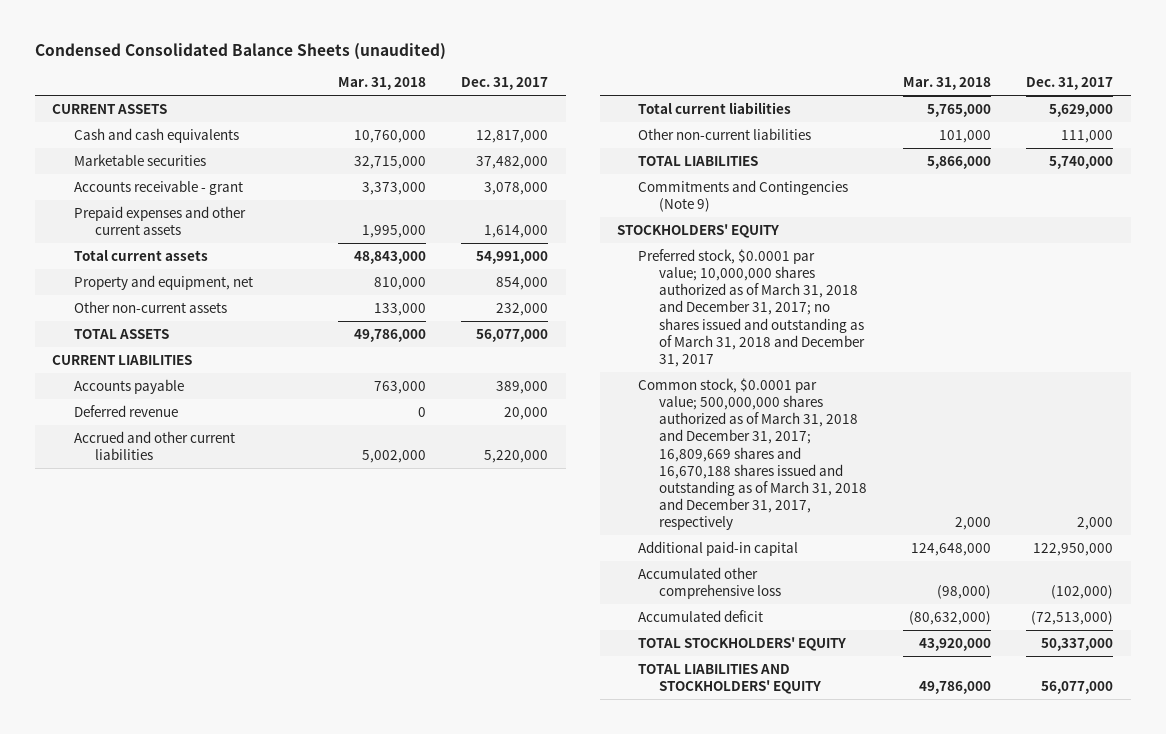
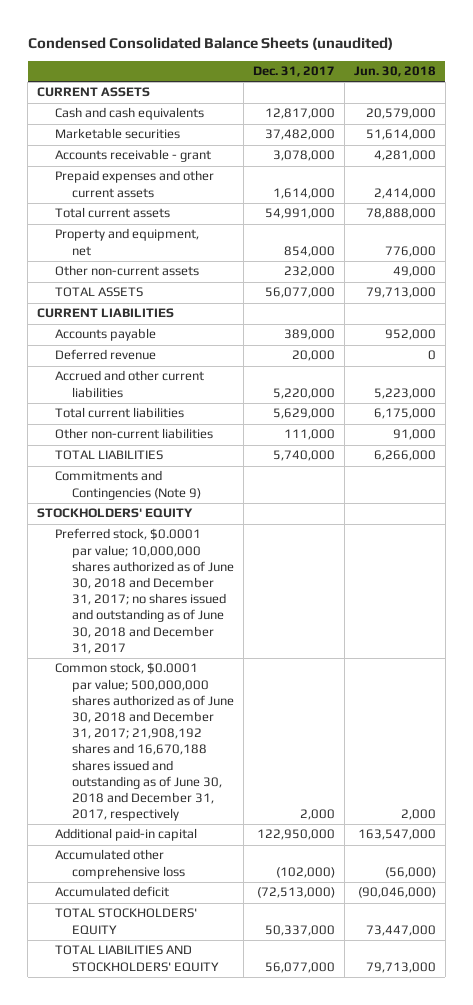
- | Mar. 31, 2018 | Dec. 31, 2017
+ | Dec. 31, 2017 | Jun. 30, 2018
- Preferred stock, $0.0001 par value; 10,000,000 shares authorized as of March 31, 2018 and December 31, 2017; no shares issued and outstanding as of March 31, 2018 and December 31, 2017
- Common stock, $0.0001 par value; 500,000,000 shares authorized as of March 31, 2018 and December 31, 2017; 16,809,669 shares and 16,670,188 shares issued and outstanding as of March 31, 2018 and December 31, 2017, respectively | 2,000 | 2,000
+ Preferred stock, $0.0001 par value; 10,000,000 shares authorized as of June 30, 2018 and December 31, 2017; no shares issued and outstanding as of June 30, 2018 and December 31, 2017
+ Common stock, $0.0001 par value; 500,000,000 shares authorized as of June 30, 2018 and December 31, 2017; 21,908,192 shares and 16,670,188 shares issued and outstanding as of June 30, 2018 and December 31, 2017, respectively | 2,000 | 2,000

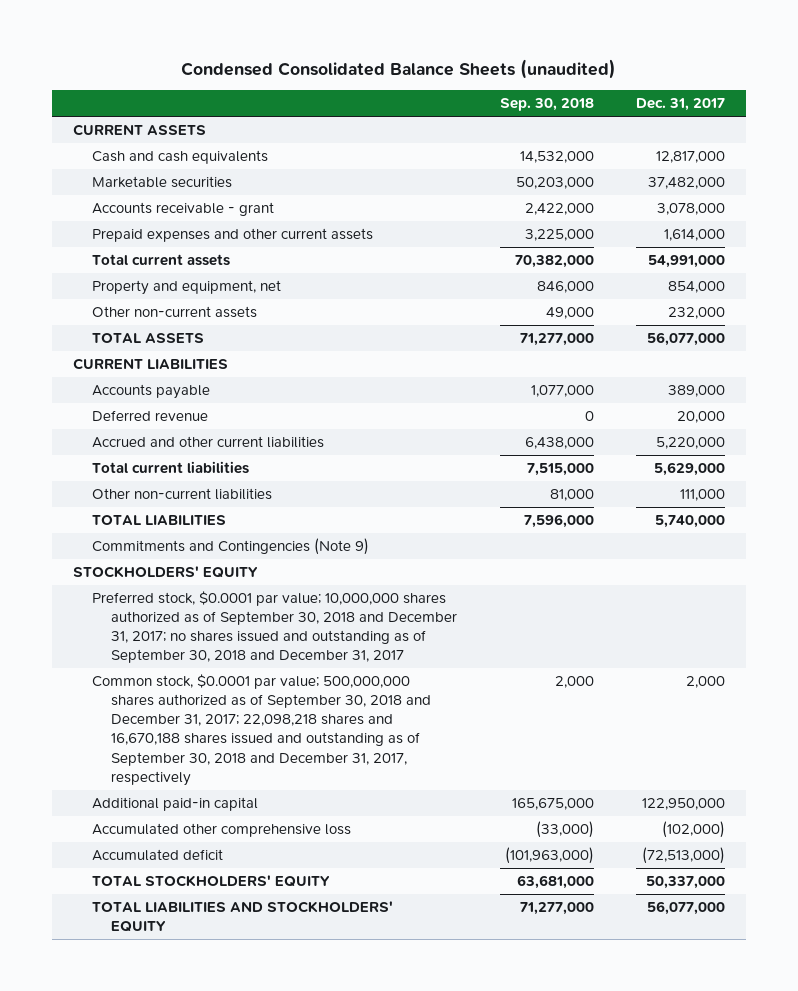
- | Dec. 31, 2017 | Jun. 30, 2018
+ | Sep. 30, 2018 | Dec. 31, 2017
- Preferred stock, $0.0001 par value; 10,000,000 shares authorized as of June 30, 2018 and December 31, 2017; no shares issued and outstanding as of June 30, 2018 and December 31, 2017
- Common stock, $0.0001 par value; 500,000,000 shares authorized as of June 30, 2018 and December 31, 2017; 21,908,192 shares and 16,670,188 shares issued and outstanding as of June 30, 2018 and December 31, 2017, respectively | 2,000 | 2,000
+ Preferred stock, $0.0001 par value; 10,000,000 shares authorized as of September 30, 2018 and December 31, 2017; no shares issued and outstanding as of September 30, 2018 and December 31, 2017
+ Common stock, $0.0001 par value; 500,000,000 shares authorized as of September 30, 2018 and December 31, 2017; 22,098,218 shares and 16,670,188 shares issued and outstanding as of September 30, 2018 and December 31, 2017, respectively | 2,000 | 2,000

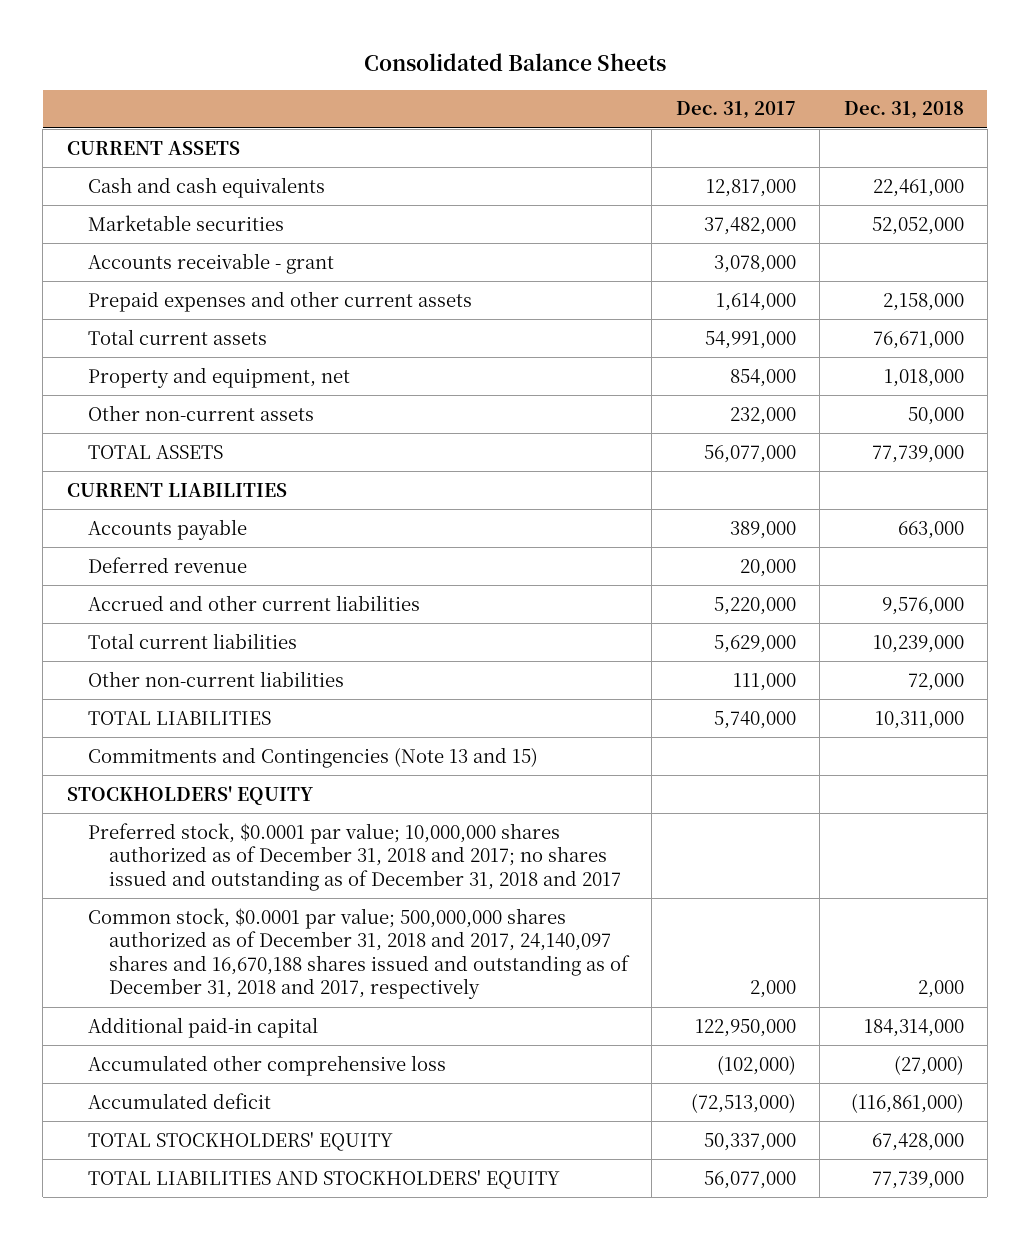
- Condensed Consolidated Balance Sheets (unaudited)
+ Consolidated Balance Sheets
- | Sep. 30, 2018 | Dec. 31, 2017
+ | Dec. 31, 2017 | Dec. 31, 2018
- Commitments and Contingencies (Note 9)
+ Commitments and Contingencies (Note 13 and 15)
- Preferred stock, $0.0001 par value; 10,000,000 shares authorized as of September 30, 2018 and December 31, 2017; no shares issued and outstanding as of September 30, 2018 and December 31, 2017
- Common stock, $0.0001 par value; 500,000,000 shares authorized as of September 30, 2018 and December 31, 2017; 22,098,218 shares and 16,670,188 shares issued and outstanding as of September 30, 2018 and December 31, 2017, respectively | 2,000 | 2,000
+ Preferred stock, $0.0001 par value; 10,000,000 shares authorized as of December 31, 2018 and 2017; no shares issued and outstanding as of December 31, 2018 and 2017
+ Common stock, $0.0001 par value; 500,000,000 shares authorized as of December 31, 2018 and 2017, 24,140,097 shares and 16,670,188 shares issued and outstanding as of December 31, 2018 and 2017, respectively | 2,000 | 2,000

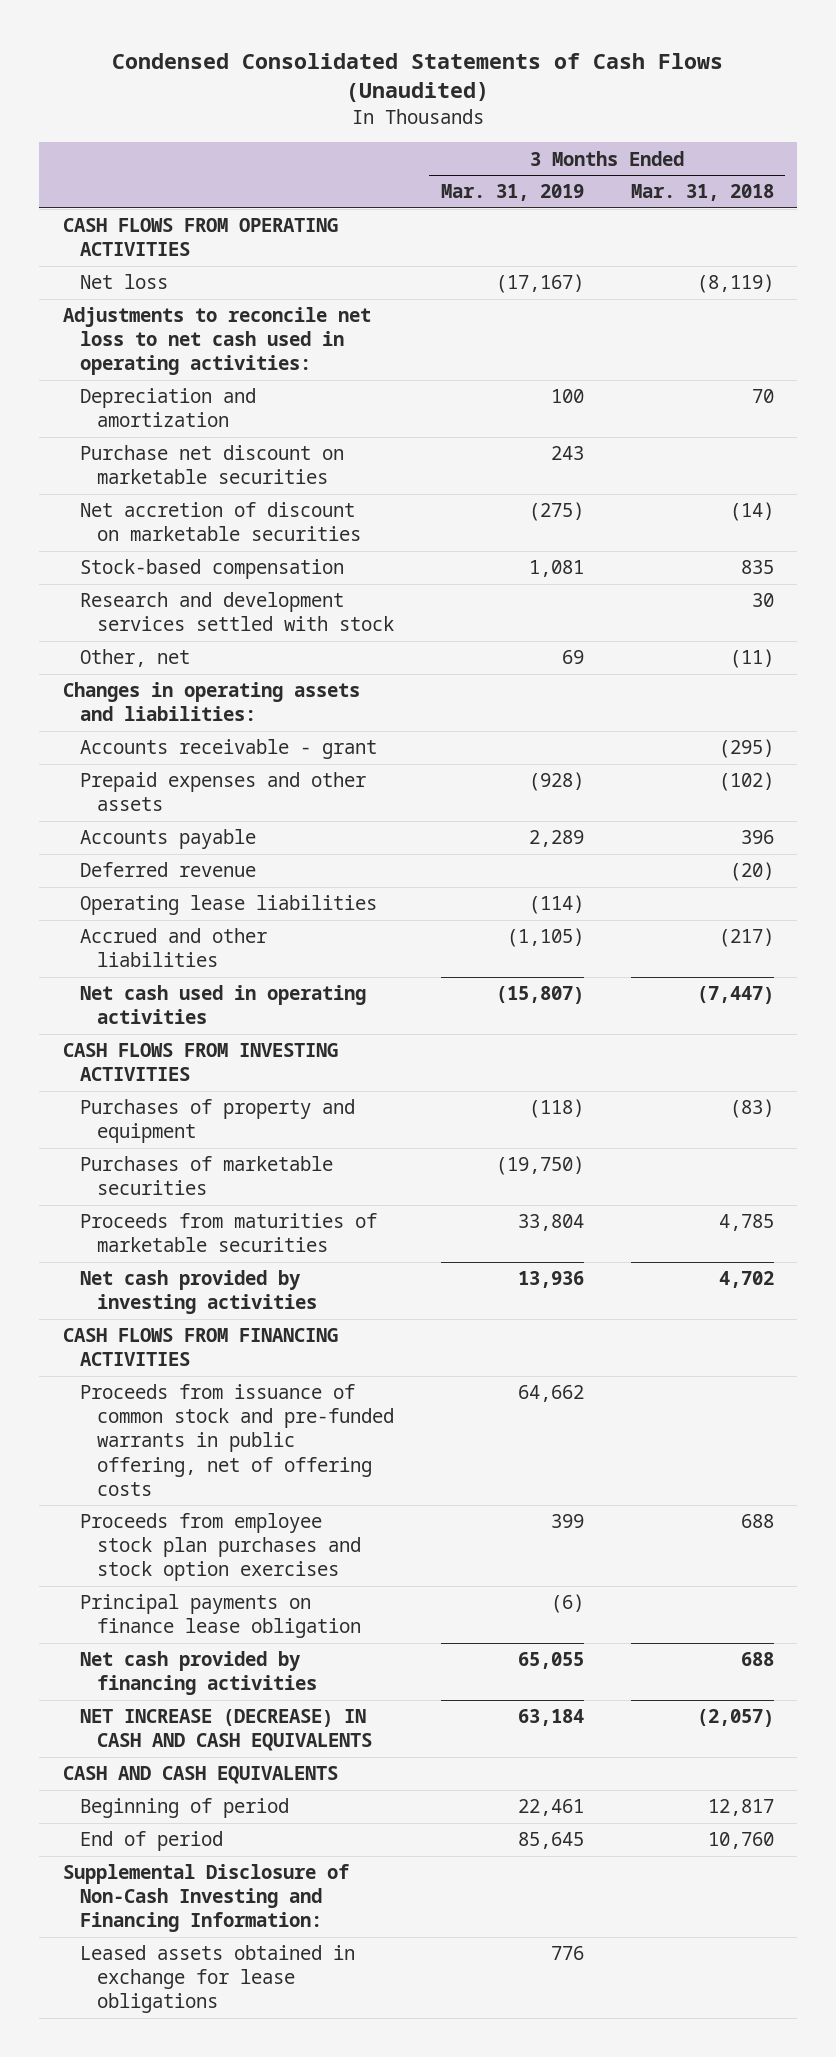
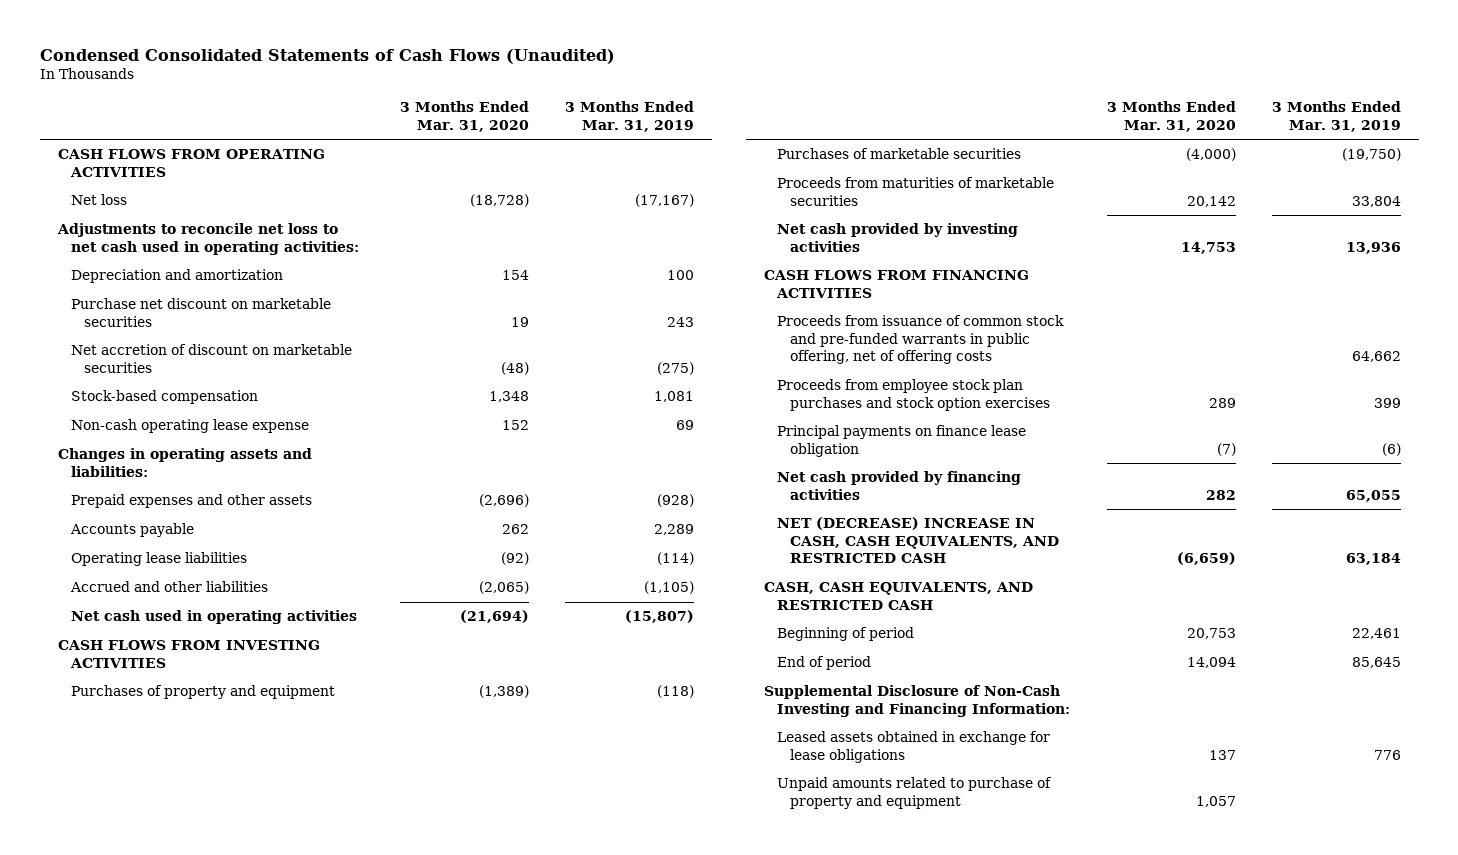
- | 3 Months Ended Mar. 31, 2019 | 3 Months Ended Mar. 31, 2018
+ | 3 Months Ended Mar. 31, 2020 | 3 Months Ended Mar. 31, 2019
- Research and development services settled with stock | | 30
- Other, net | 69 | (11)
+ Non-cash operating lease expense | 152 | 69
- Accounts receivable - grant | | (295)
- Deferred revenue | | (20)
- NET INCREASE (DECREASE) IN CASH AND CASH EQUIVALENTS | 63,184 | (2,057)
- CASH AND CASH EQUIVALENTS
+ NET (DECREASE) INCREASE IN CASH, CASH EQUIVALENTS, AND RESTRICTED CASH | (6,659) | 63,184
+ CASH, CASH EQUIVALENTS, AND RESTRICTED CASH
+ Unpaid amounts related to purchase of property and equipment | 1,057 |

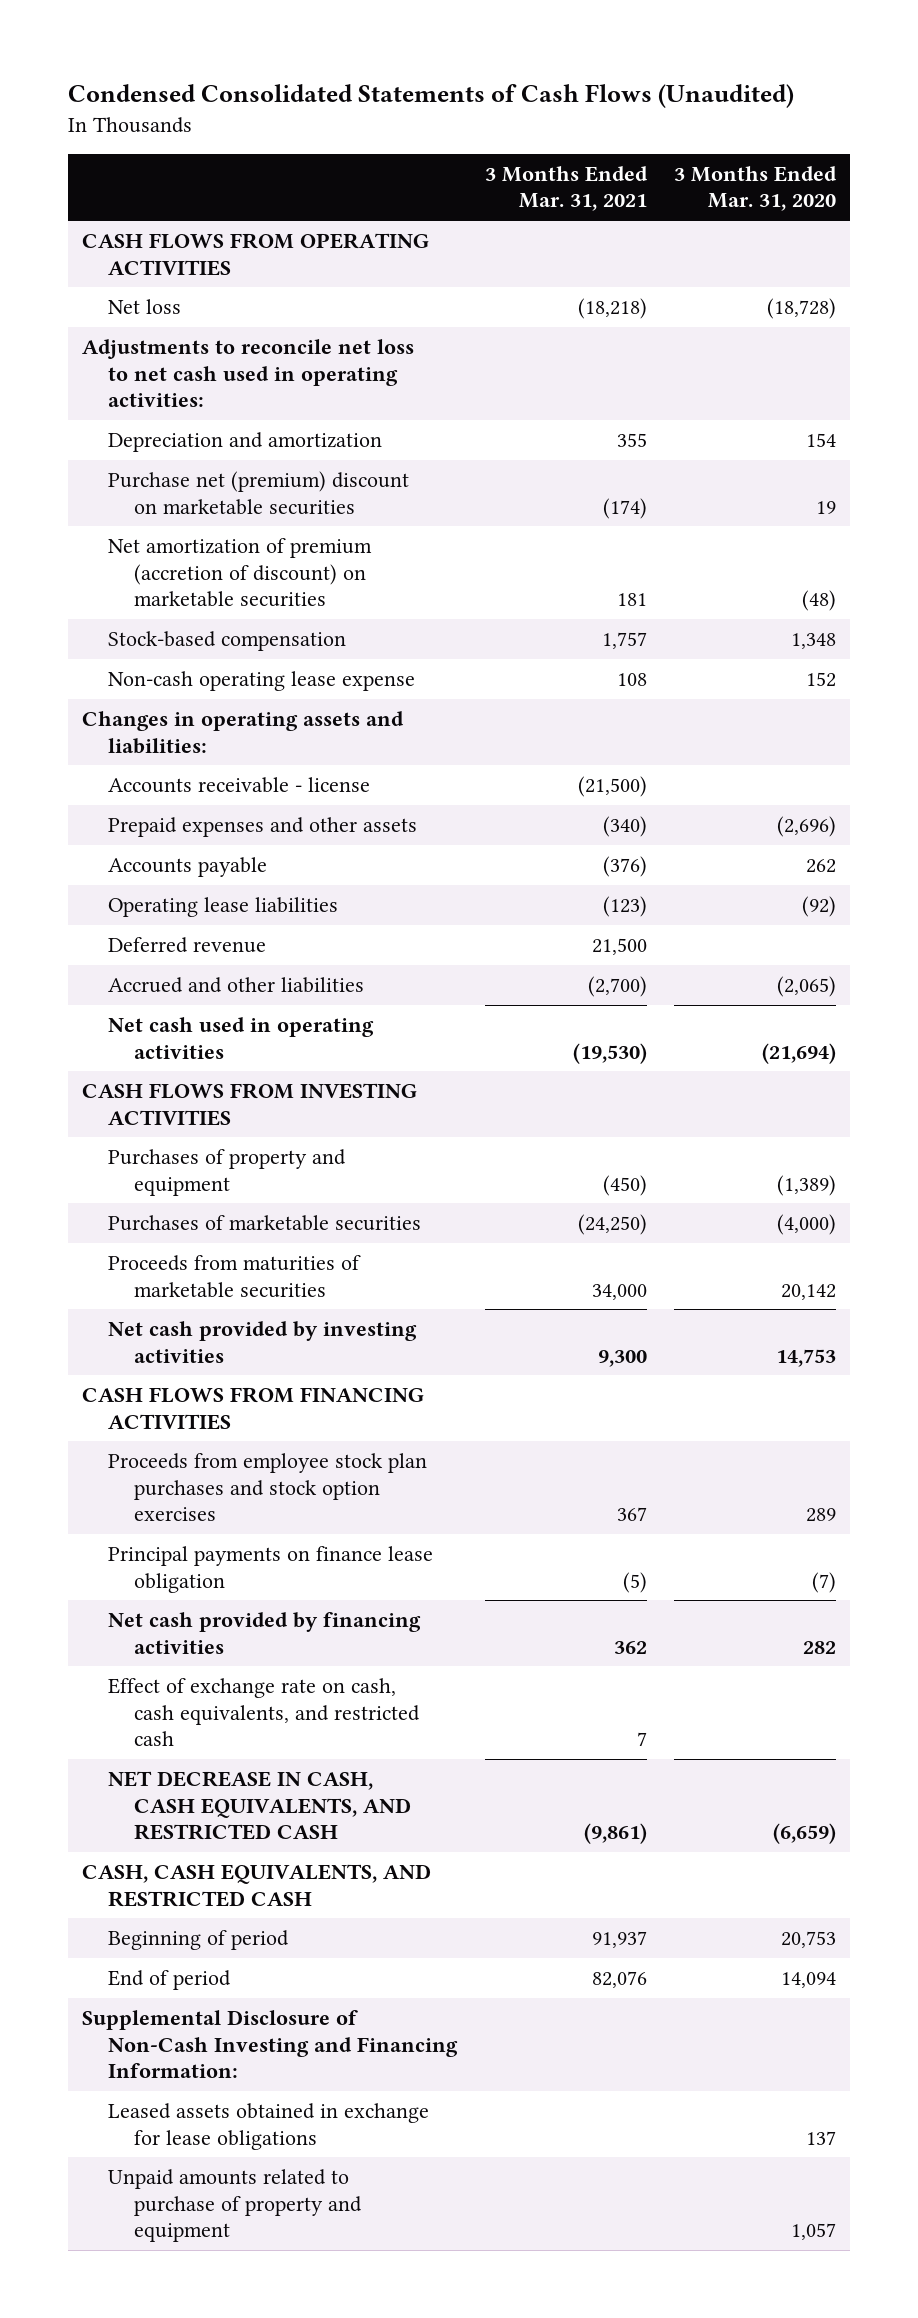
- | 3 Months Ended Mar. 31, 2020 | 3 Months Ended Mar. 31, 2019
+ | 3 Months Ended Mar. 31, 2021 | 3 Months Ended Mar. 31, 2020
- Purchase net discount on marketable securities | 19 | 243
- Net accretion of discount on marketable securities | (48) | (275)
+ Purchase net (premium) discount on marketable securities | (174) | 19
+ Net amortization of premium (accretion of discount) on marketable securities | 181 | (48)
+ Accounts receivable - license | (21,500) |
+ Deferred revenue | 21,500 |
- Proceeds from issuance of common stock and pre-funded warrants in public offering, net of offering costs | | 64,662
- NET (DECREASE) INCREASE IN CASH, CASH EQUIVALENTS, AND RESTRICTED CASH | (6,659) | 63,184
+ Effect of exchange rate on cash, cash equivalents, and restricted cash | 7 |
+ NET DECREASE IN CASH, CASH EQUIVALENTS, AND RESTRICTED CASH | (9,861) | (6,659)

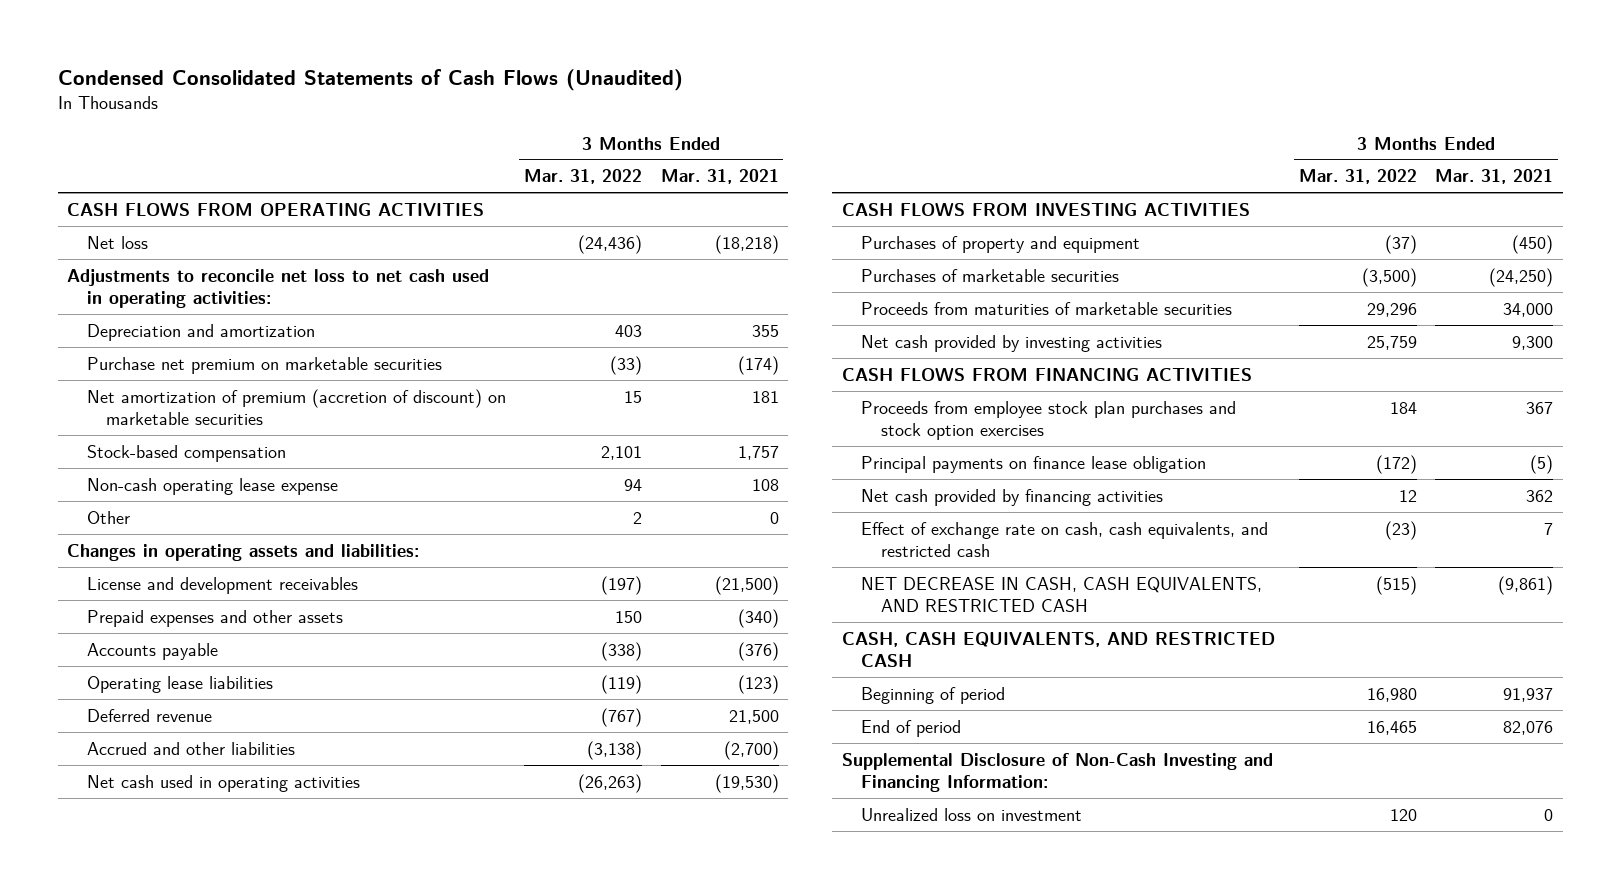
- | 3 Months Ended Mar. 31, 2021 | 3 Months Ended Mar. 31, 2020
+ | 3 Months Ended Mar. 31, 2022 | 3 Months Ended Mar. 31, 2021
- Purchase net (premium) discount on marketable securities | (174) | 19
+ Purchase net premium on marketable securities | (33) | (174)
+ Other | 2 | 0
- Accounts receivable - license | (21,500) |
+ License and development receivables | (197) | (21,500)
- Leased assets obtained in exchange for lease obligations | | 137
- Unpaid amounts related to purchase of property and equipment | | 1,057
+ Unrealized loss on investment | 120 | 0

